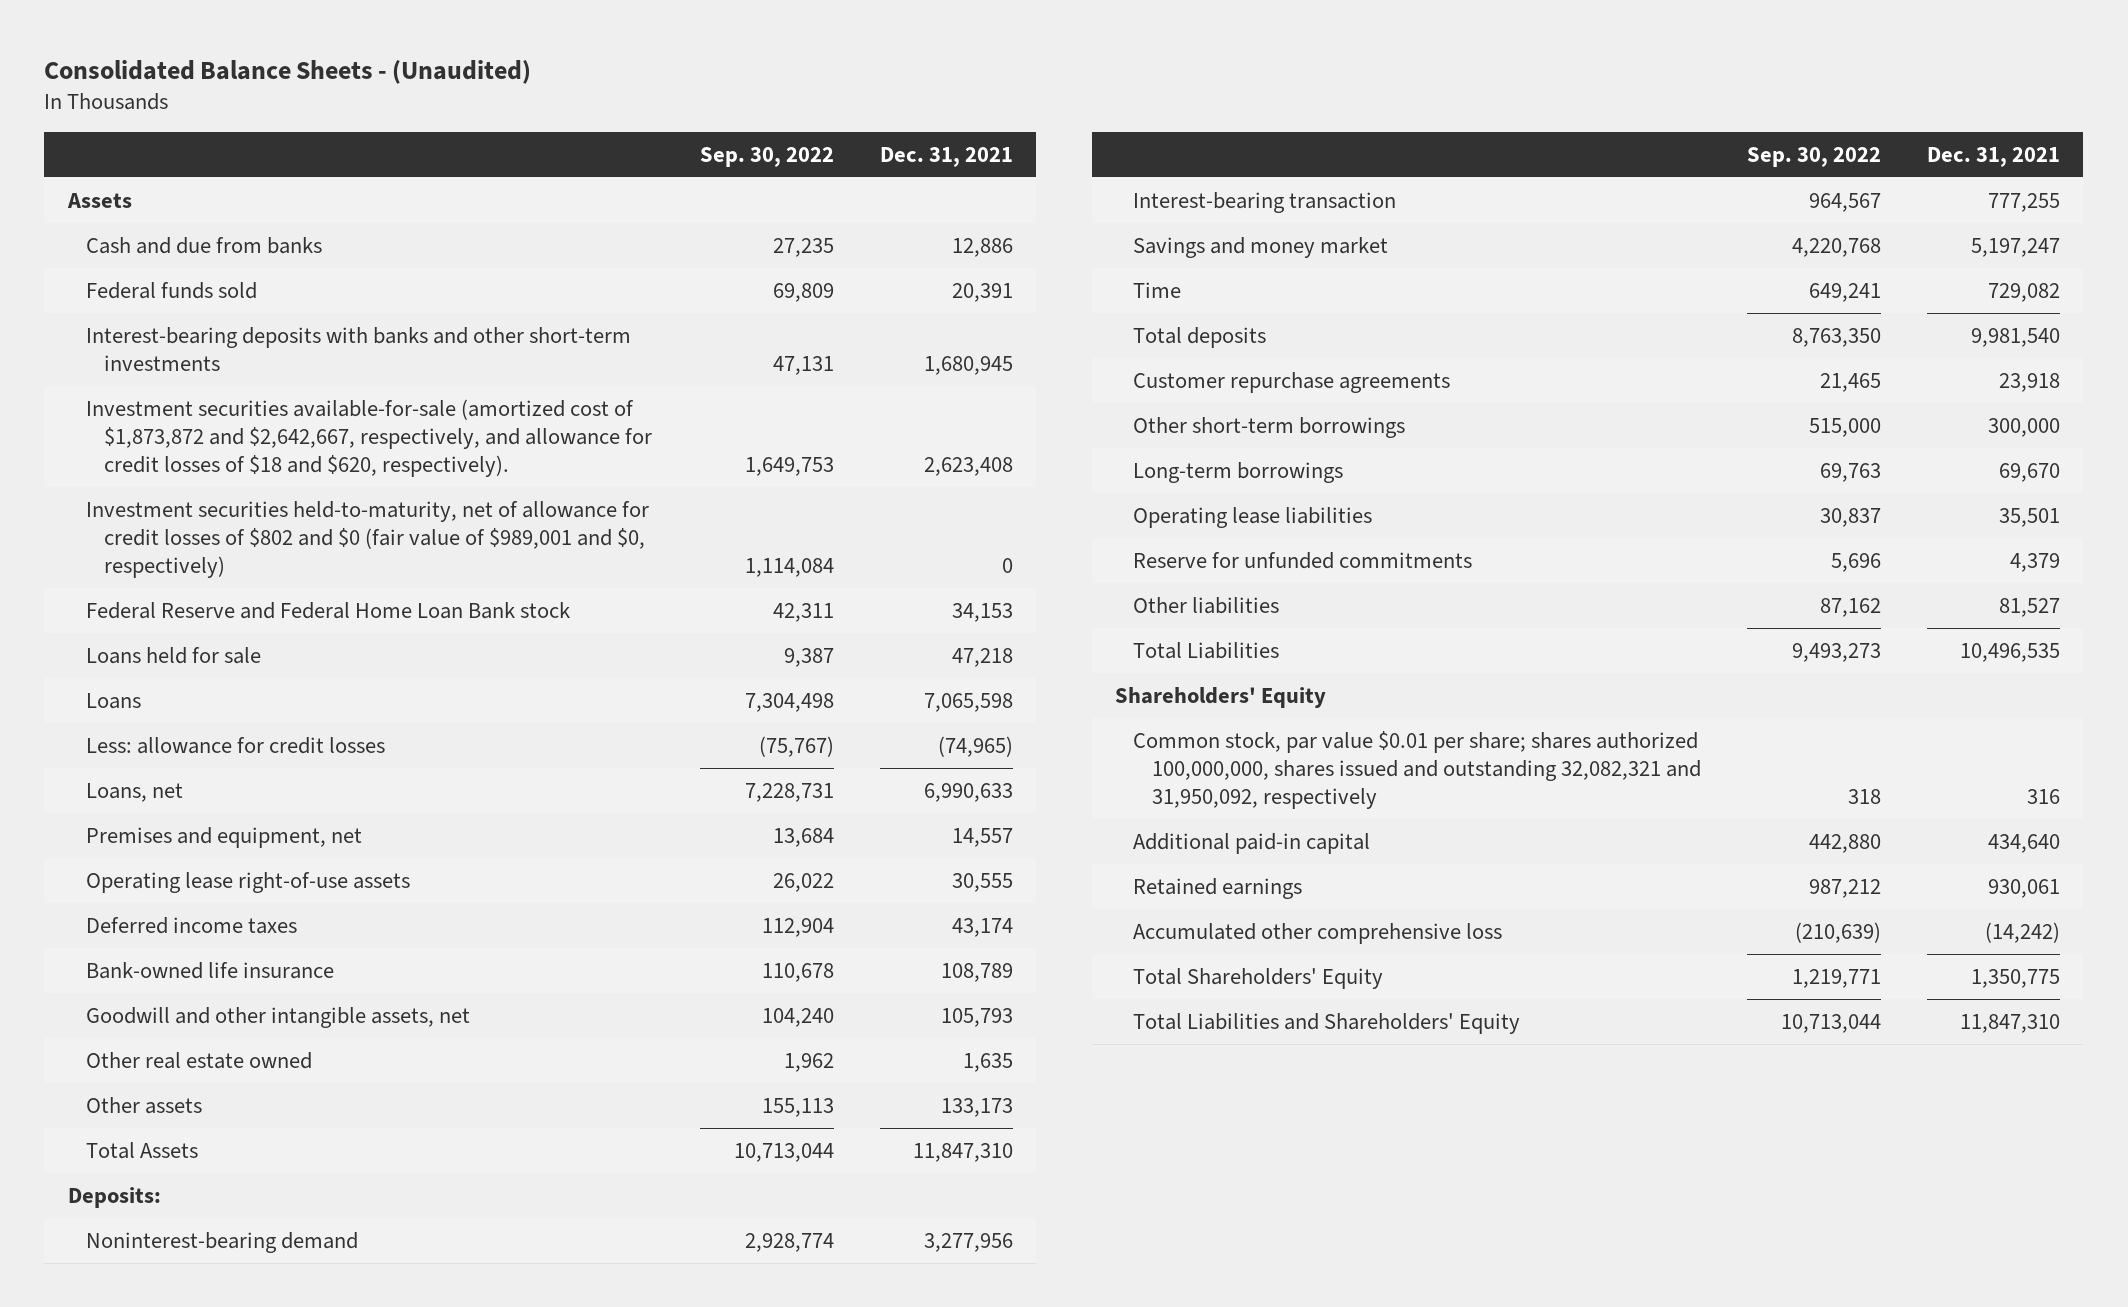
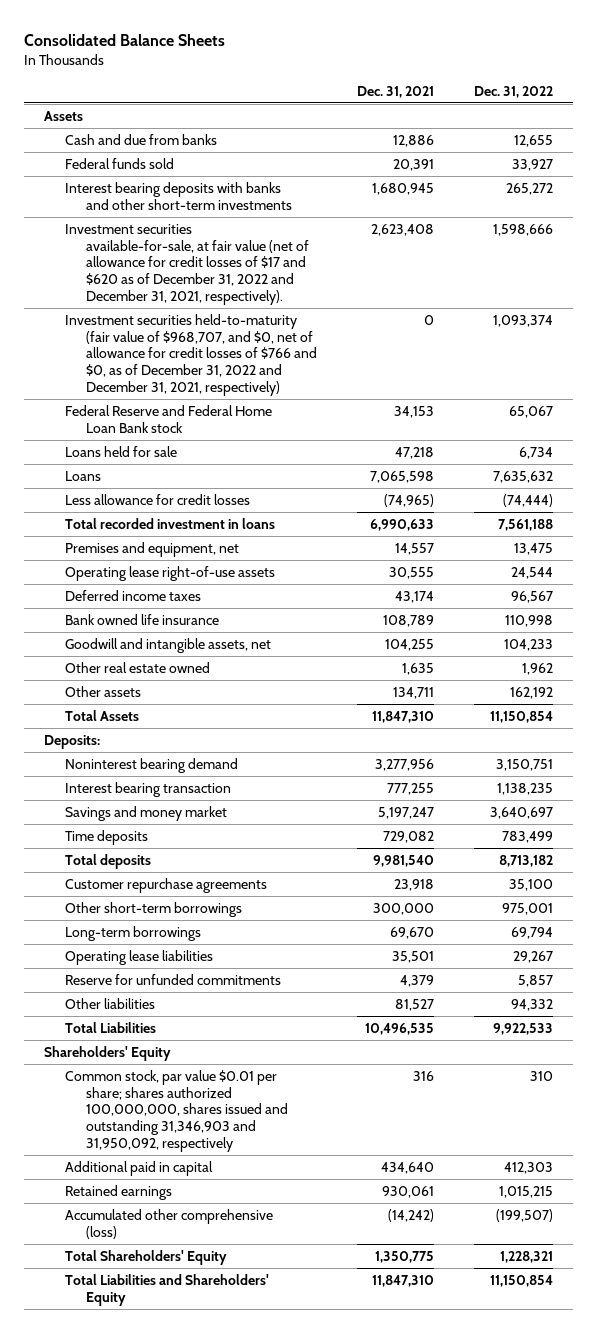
- Consolidated Balance Sheets - (Unaudited)
+ Consolidated Balance Sheets
- | Sep. 30, 2022 | Dec. 31, 2021
+ | Dec. 31, 2021 | Dec. 31, 2022
- Interest-bearing deposits with banks and other short-term investments | 47,131 | 1,680,945
- Investment securities available-for-sale (amortized cost of $1,873,872 and $2,642,667, respectively, and allowance for credit losses of $18 and $620, respectively). | 1,649,753 | 2,623,408
- Investment securities held-to-maturity, net of allowance for credit losses of $802 and $0 (fair value of $989,001 and $0, respectively) | 1,114,084 | 0
+ Interest bearing deposits with banks and other short-term investments | 1,680,945 | 265,272
+ Investment securities available-for-sale, at fair value (net of allowance for credit losses of $17 and $620 as of December 31, 2022 and December 31, 2021, respectively). | 2,623,408 | 1,598,666
+ Investment securities held-to-maturity (fair value of $968,707, and $0, net of allowance for credit losses of $766 and $0, as of December 31, 2022 and December 31, 2021, respectively) | 0 | 1,093,374
- Less: allowance for credit losses | (75,767) | (74,965)
- Loans, net | 7,228,731 | 6,990,633
+ Less allowance for credit losses | (74,965) | (74,444)
+ Total recorded investment in loans | 6,990,633 | 7,561,188
- Bank-owned life insurance | 110,678 | 108,789
- Goodwill and other intangible assets, net | 104,240 | 105,793
+ Bank owned life insurance | 108,789 | 110,998
+ Goodwill and intangible assets, net | 104,255 | 104,233
- Other assets | 155,113 | 133,173
+ Other assets | 134,711 | 162,192
- Noninterest-bearing demand | 2,928,774 | 3,277,956
- Interest-bearing transaction | 964,567 | 777,255
+ Noninterest bearing demand | 3,277,956 | 3,150,751
+ Interest bearing transaction | 777,255 | 1,138,235
- Time | 649,241 | 729,082
+ Time deposits | 729,082 | 783,499
- Common stock, par value $0.01 per share; shares authorized 100,000,000, shares issued and outstanding 32,082,321 and 31,950,092, respectively | 318 | 316
- Additional paid-in capital | 442,880 | 434,640
+ Common stock, par value $0.01 per share; shares authorized 100,000,000, shares issued and outstanding 31,346,903 and 31,950,092, respectively | 316 | 310
+ Additional paid in capital | 434,640 | 412,303
- Accumulated other comprehensive loss | (210,639) | (14,242)
+ Accumulated other comprehensive (loss) | (14,242) | (199,507)

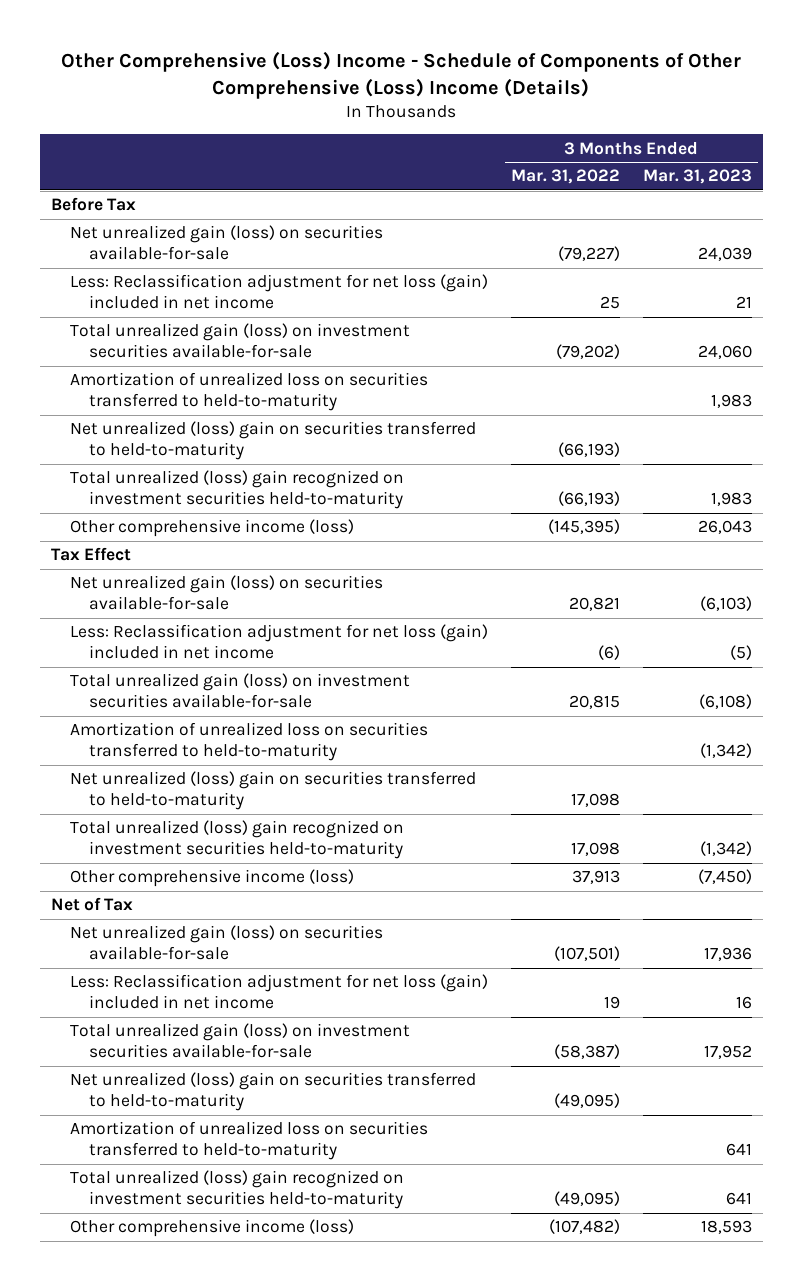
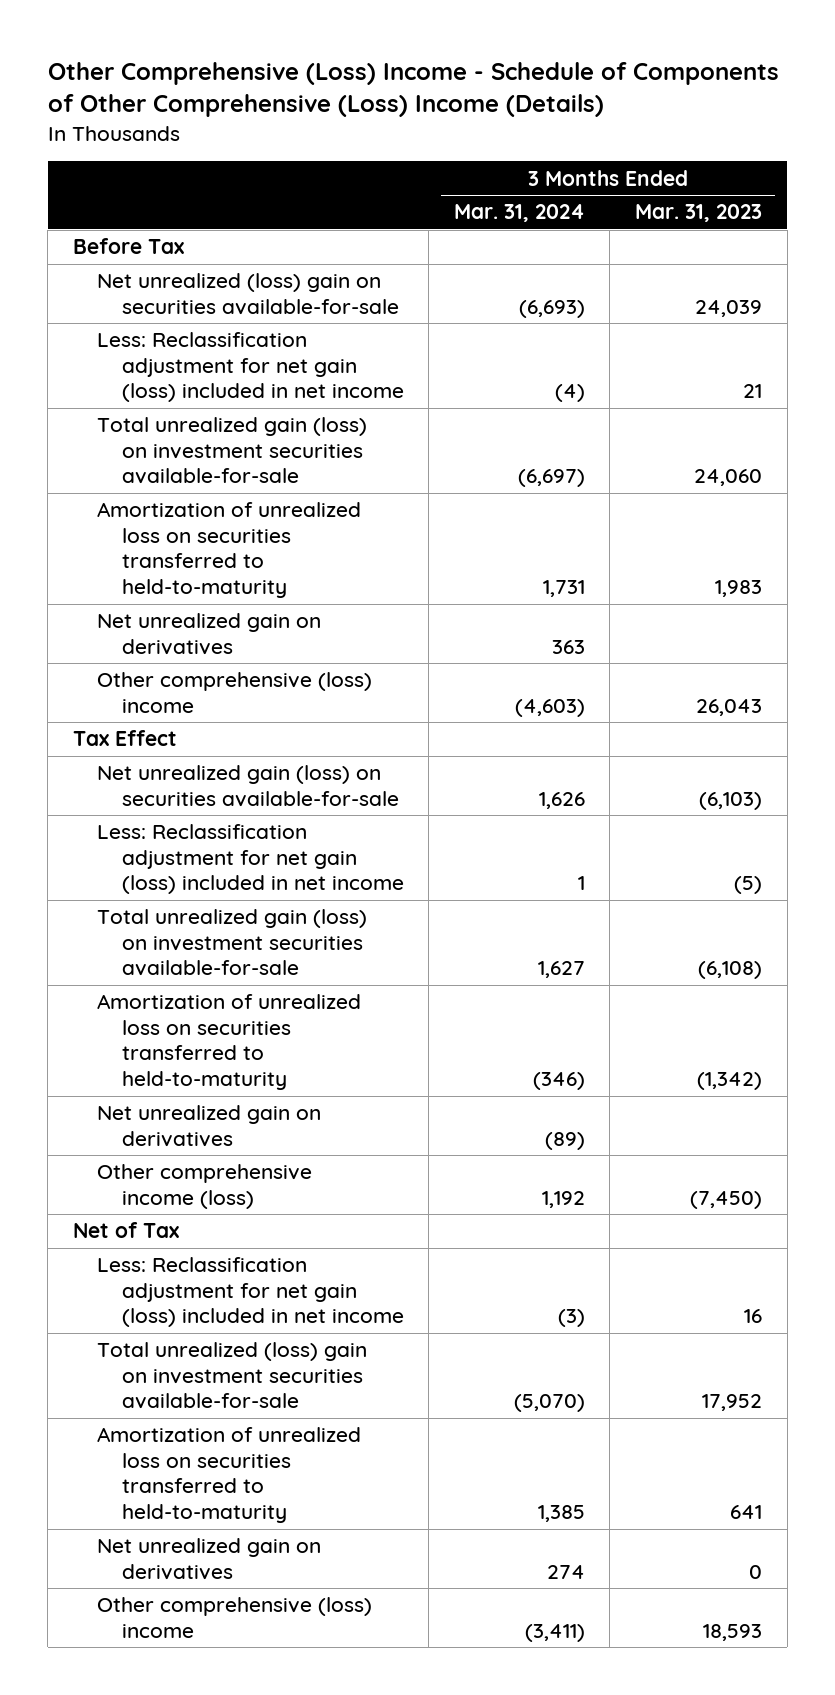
- | 3 Months Ended Mar. 31, 2022 | 3 Months Ended Mar. 31, 2023
+ | 3 Months Ended Mar. 31, 2024 | 3 Months Ended Mar. 31, 2023
- Net unrealized gain (loss) on securities available-for-sale | (79,227) | 24,039
- Less: Reclassification adjustment for net loss (gain) included in net income | 25 | 21
+ Net unrealized (loss) gain on securities available-for-sale | (6,693) | 24,039
+ Less: Reclassification adjustment for net gain (loss) included in net income | (4) | 21
- Net unrealized (loss) gain on securities transferred to held-to-maturity | (66,193) |
- Total unrealized (loss) gain recognized on investment securities held-to-maturity | (66,193) | 1,983
- Other comprehensive income (loss) | (145,395) | 26,043
+ Net unrealized gain on derivatives | 363 |
+ Other comprehensive (loss) income | (4,603) | 26,043
- Less: Reclassification adjustment for net loss (gain) included in net income | (6) | (5)
+ Less: Reclassification adjustment for net gain (loss) included in net income | 1 | (5)
- Net unrealized (loss) gain on securities transferred to held-to-maturity | 17,098 |
- Total unrealized (loss) gain recognized on investment securities held-to-maturity | 17,098 | (1,342)
+ Net unrealized gain on derivatives | (89) |
- Net unrealized gain (loss) on securities available-for-sale | (107,501) | 17,936
- Less: Reclassification adjustment for net loss (gain) included in net income | 19 | 16
- Total unrealized gain (loss) on investment securities available-for-sale | (58,387) | 17,952
- Net unrealized (loss) gain on securities transferred to held-to-maturity | (49,095) |
+ Less: Reclassification adjustment for net gain (loss) included in net income | (3) | 16
+ Total unrealized (loss) gain on investment securities available-for-sale | (5,070) | 17,952
- Total unrealized (loss) gain recognized on investment securities held-to-maturity | (49,095) | 641
- Other comprehensive income (loss) | (107,482) | 18,593
+ Net unrealized gain on derivatives | 274 | 0
+ Other comprehensive (loss) income | (3,411) | 18,593

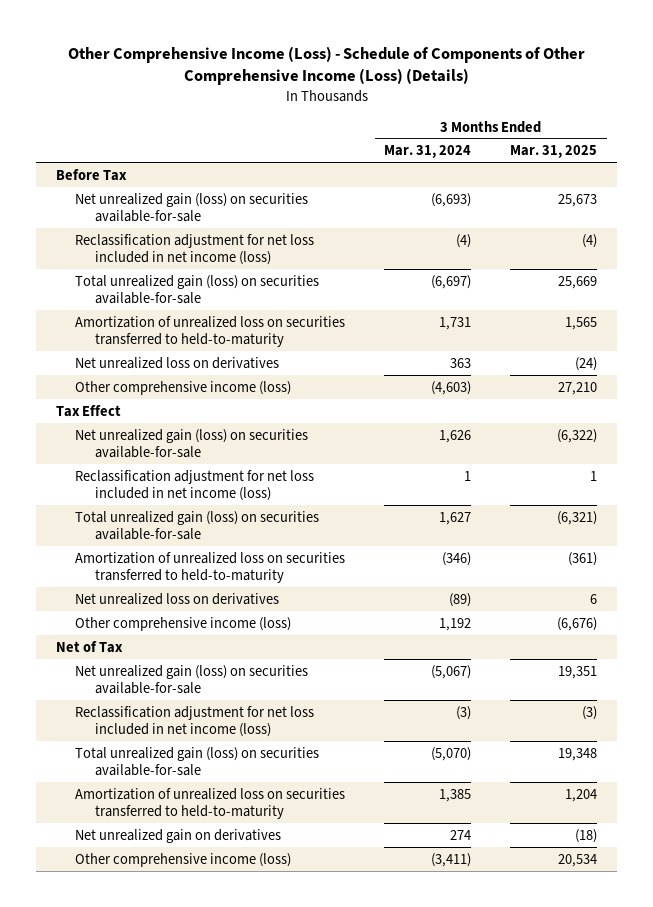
- Other Comprehensive (Loss) Income - Schedule of Components of Other Comprehensive (Loss) Income (Details)
+ Other Comprehensive Income (Loss) - Schedule of Components of Other Comprehensive Income (Loss) (Details)
- | 3 Months Ended Mar. 31, 2024 | 3 Months Ended Mar. 31, 2023
+ | 3 Months Ended Mar. 31, 2024 | 3 Months Ended Mar. 31, 2025
- Net unrealized (loss) gain on securities available-for-sale | (6,693) | 24,039
- Less: Reclassification adjustment for net gain (loss) included in net income | (4) | 21
- Total unrealized gain (loss) on investment securities available-for-sale | (6,697) | 24,060
+ Net unrealized gain (loss) on securities available-for-sale | (6,693) | 25,673
+ Reclassification adjustment for net loss included in net income (loss) | (4) | (4)
+ Total unrealized gain (loss) on securities available-for-sale | (6,697) | 25,669
- Net unrealized gain on derivatives | 363 |
- Other comprehensive (loss) income | (4,603) | 26,043
+ Net unrealized loss on derivatives | 363 | (24)
+ Other comprehensive income (loss) | (4,603) | 27,210
- Less: Reclassification adjustment for net gain (loss) included in net income | 1 | (5)
- Total unrealized gain (loss) on investment securities available-for-sale | 1,627 | (6,108)
+ Reclassification adjustment for net loss included in net income (loss) | 1 | 1
+ Total unrealized gain (loss) on securities available-for-sale | 1,627 | (6,321)
- Net unrealized gain on derivatives | (89) |
+ Net unrealized loss on derivatives | (89) | 6
- Less: Reclassification adjustment for net gain (loss) included in net income | (3) | 16
- Total unrealized (loss) gain on investment securities available-for-sale | (5,070) | 17,952
+ Net unrealized gain (loss) on securities available-for-sale | (5,067) | 19,351
+ Reclassification adjustment for net loss included in net income (loss) | (3) | (3)
+ Total unrealized gain (loss) on securities available-for-sale | (5,070) | 19,348
- Other comprehensive (loss) income | (3,411) | 18,593
+ Other comprehensive income (loss) | (3,411) | 20,534

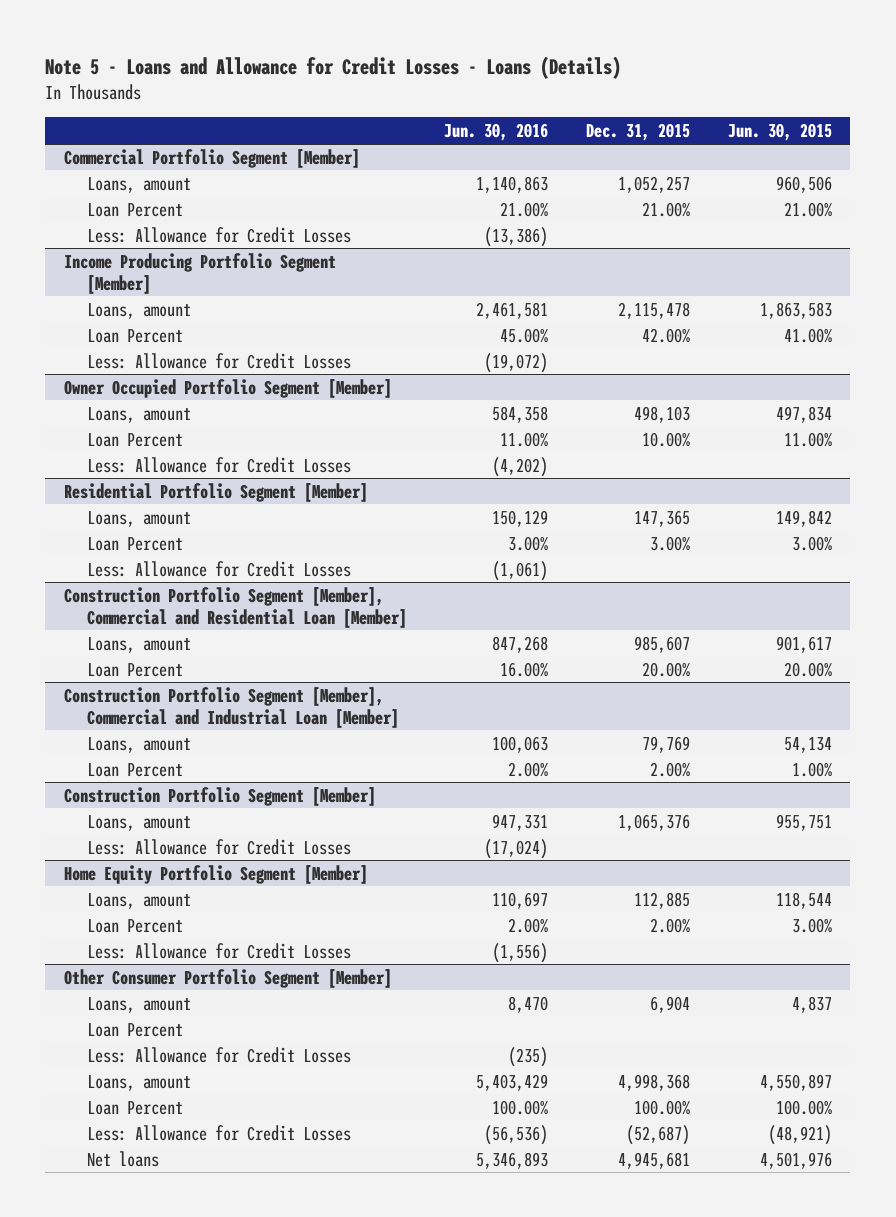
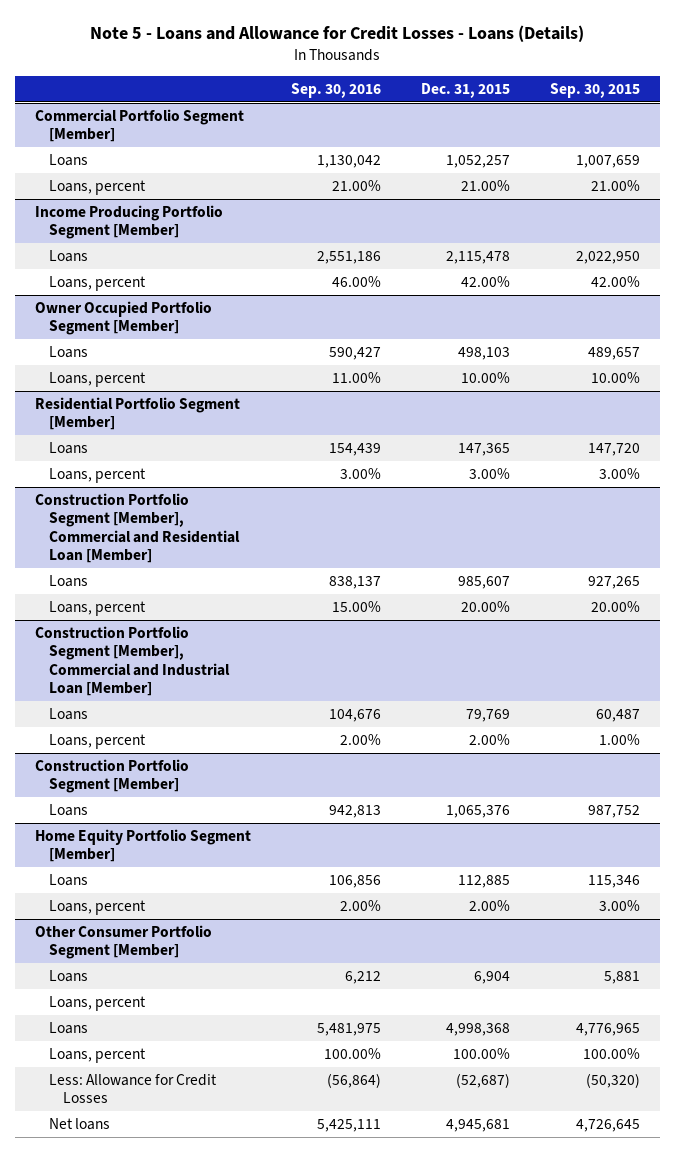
- | Jun. 30, 2016 | Dec. 31, 2015 | Jun. 30, 2015
+ | Sep. 30, 2016 | Dec. 31, 2015 | Sep. 30, 2015
@ Commercial Portfolio Segment [Member]
- Loans, amount | 1,140,863 | 1,052,257 | 960,506
- Loan Percent | 21.00% | 21.00% | 21.00%
- Less: Allowance for Credit Losses | (13,386) | |
+ Loans | 1,130,042 | 1,052,257 | 1,007,659
+ Loans, percent | 21.00% | 21.00% | 21.00%
@ Income Producing Portfolio Segment [Member]
- Loans, amount | 2,461,581 | 2,115,478 | 1,863,583
- Loan Percent | 45.00% | 42.00% | 41.00%
- Less: Allowance for Credit Losses | (19,072) | |
+ Loans | 2,551,186 | 2,115,478 | 2,022,950
+ Loans, percent | 46.00% | 42.00% | 42.00%
@ Owner Occupied Portfolio Segment [Member]
- Loans, amount | 584,358 | 498,103 | 497,834
- Loan Percent | 11.00% | 10.00% | 11.00%
- Less: Allowance for Credit Losses | (4,202) | |
+ Loans | 590,427 | 498,103 | 489,657
+ Loans, percent | 11.00% | 10.00% | 10.00%
@ Residential Portfolio Segment [Member]
- Loans, amount | 150,129 | 147,365 | 149,842
- Loan Percent | 3.00% | 3.00% | 3.00%
- Less: Allowance for Credit Losses | (1,061) | |
+ Loans | 154,439 | 147,365 | 147,720
+ Loans, percent | 3.00% | 3.00% | 3.00%
@ Construction Portfolio Segment [Member], Commercial and Residential Loan [Member]
- Loans, amount | 847,268 | 985,607 | 901,617
- Loan Percent | 16.00% | 20.00% | 20.00%
+ Loans | 838,137 | 985,607 | 927,265
+ Loans, percent | 15.00% | 20.00% | 20.00%
@ Construction Portfolio Segment [Member], Commercial and Industrial Loan [Member]
- Loans, amount | 100,063 | 79,769 | 54,134
- Loan Percent | 2.00% | 2.00% | 1.00%
+ Loans | 104,676 | 79,769 | 60,487
+ Loans, percent | 2.00% | 2.00% | 1.00%
@ Construction Portfolio Segment [Member]
- Loans, amount | 947,331 | 1,065,376 | 955,751
- Less: Allowance for Credit Losses | (17,024) | |
+ Loans | 942,813 | 1,065,376 | 987,752
@ Home Equity Portfolio Segment [Member]
- Loans, amount | 110,697 | 112,885 | 118,544
- Loan Percent | 2.00% | 2.00% | 3.00%
- Less: Allowance for Credit Losses | (1,556) | |
+ Loans | 106,856 | 112,885 | 115,346
+ Loans, percent | 2.00% | 2.00% | 3.00%
@ Other Consumer Portfolio Segment [Member]
- Loans, amount | 8,470 | 6,904 | 4,837
- Loan Percent
- Less: Allowance for Credit Losses | (235) | |
- Loans, amount | 5,403,429 | 4,998,368 | 4,550,897
- Loan Percent | 100.00% | 100.00% | 100.00%
+ Loans | 6,212 | 6,904 | 5,881
+ Loans, percent
+ Loans | 5,481,975 | 4,998,368 | 4,776,965
+ Loans, percent | 100.00% | 100.00% | 100.00%

